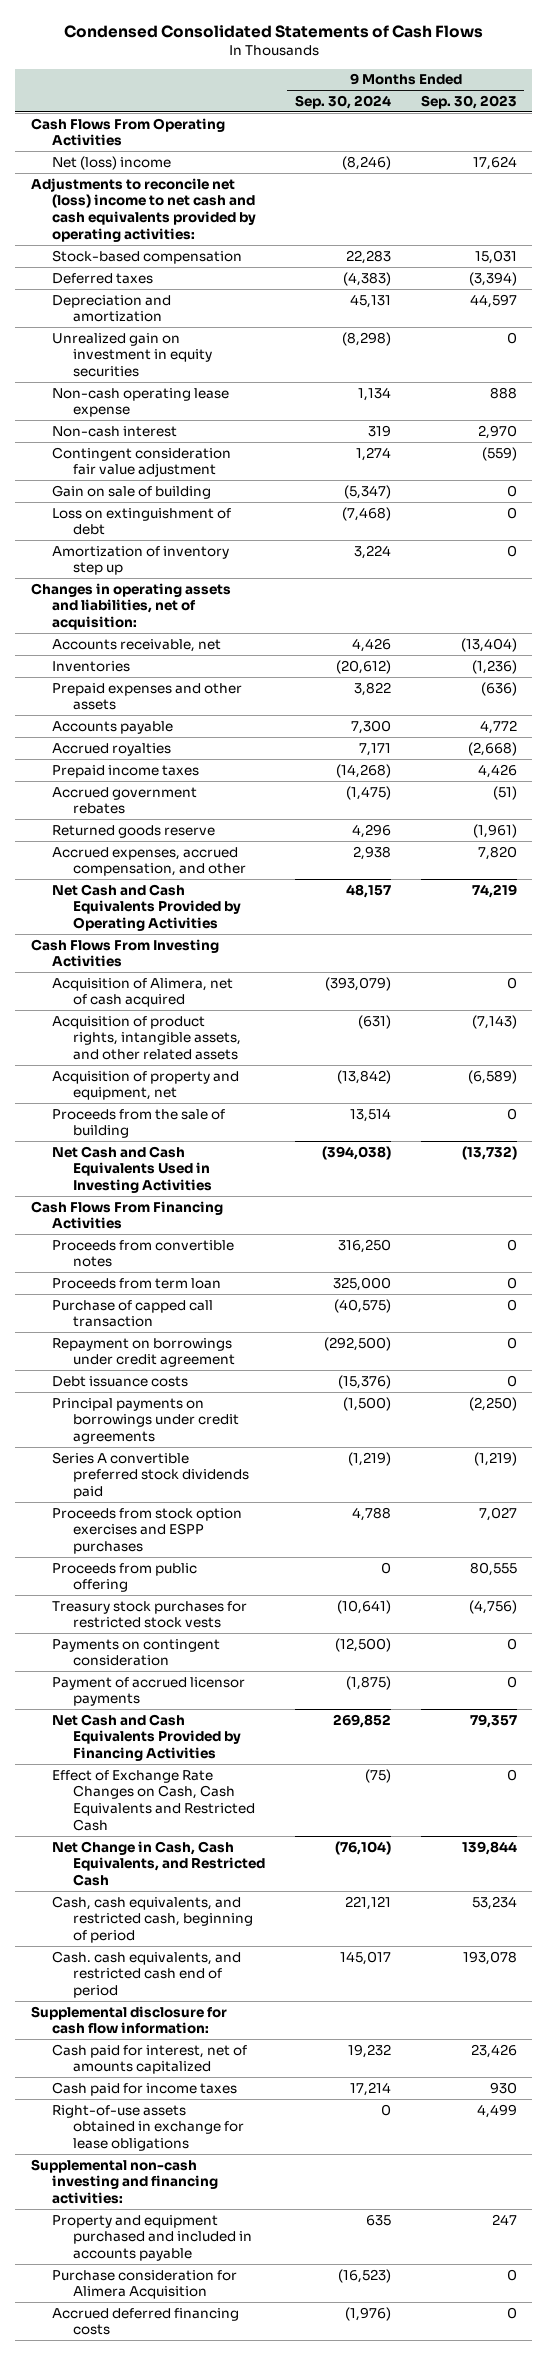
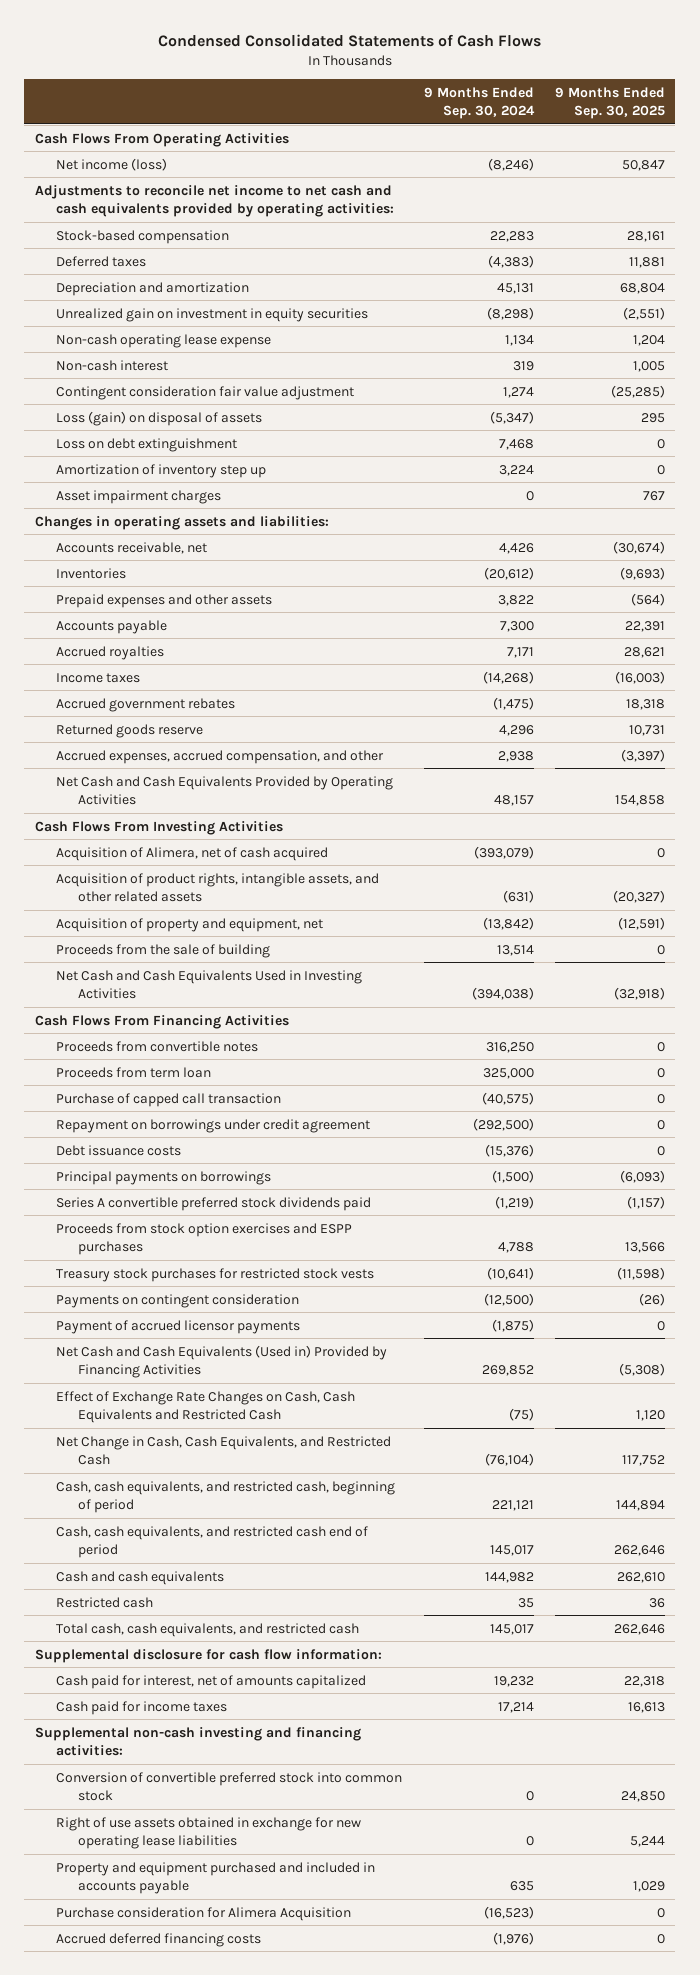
- | 9 Months Ended Sep. 30, 2024 | 9 Months Ended Sep. 30, 2023
+ | 9 Months Ended Sep. 30, 2024 | 9 Months Ended Sep. 30, 2025
- Net (loss) income | (8,246) | 17,624
- Adjustments to reconcile net (loss) income to net cash and cash equivalents provided by operating activities:
+ Net income (loss) | (8,246) | 50,847
+ Adjustments to reconcile net income to net cash and cash equivalents provided by operating activities:
- Gain on sale of building | (5,347) | 0
- Loss on extinguishment of debt | (7,468) | 0
+ Loss (gain) on disposal of assets | (5,347) | 295
+ Loss on debt extinguishment | 7,468 | 0
- Changes in operating assets and liabilities, net of acquisition:
+ Asset impairment charges | 0 | 767
+ Changes in operating assets and liabilities:
- Prepaid income taxes | (14,268) | 4,426
+ Income taxes | (14,268) | (16,003)
- Principal payments on borrowings under credit agreements | (1,500) | (2,250)
+ Principal payments on borrowings | (1,500) | (6,093)
- Proceeds from public offering | 0 | 80,555
- Net Cash and Cash Equivalents Provided by Financing Activities | 269,852 | 79,357
+ Net Cash and Cash Equivalents (Used in) Provided by Financing Activities | 269,852 | (5,308)
- Cash. cash equivalents, and restricted cash end of period | 145,017 | 193,078
+ Cash, cash equivalents, and restricted cash end of period | 145,017 | 262,646
+ Cash and cash equivalents | 144,982 | 262,610
+ Restricted cash | 35 | 36
+ Total cash, cash equivalents, and restricted cash | 145,017 | 262,646
- Right-of-use assets obtained in exchange for lease obligations | 0 | 4,499
+ Conversion of convertible preferred stock into common stock | 0 | 24,850
+ Right of use assets obtained in exchange for new operating lease liabilities | 0 | 5,244

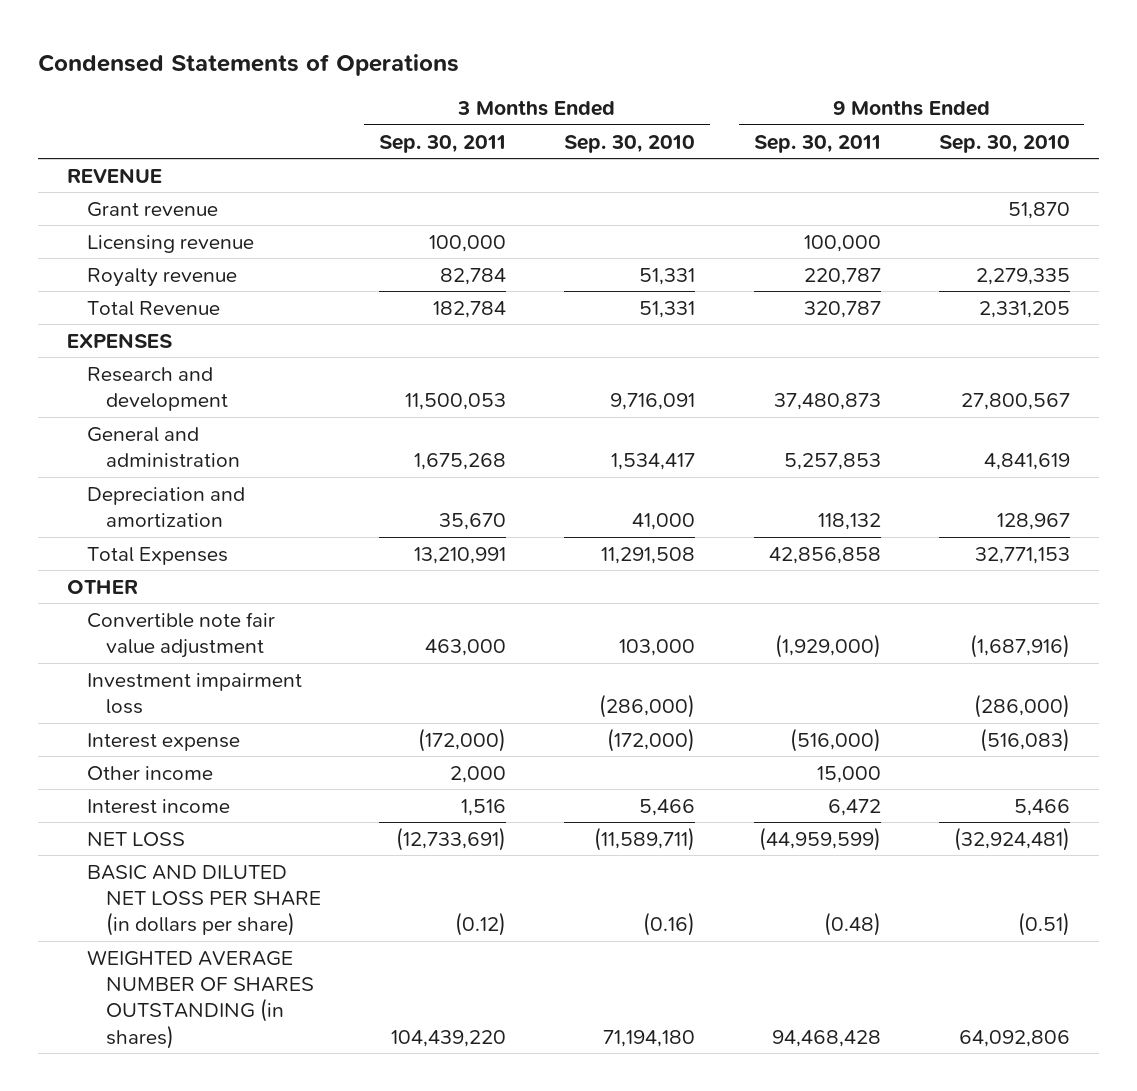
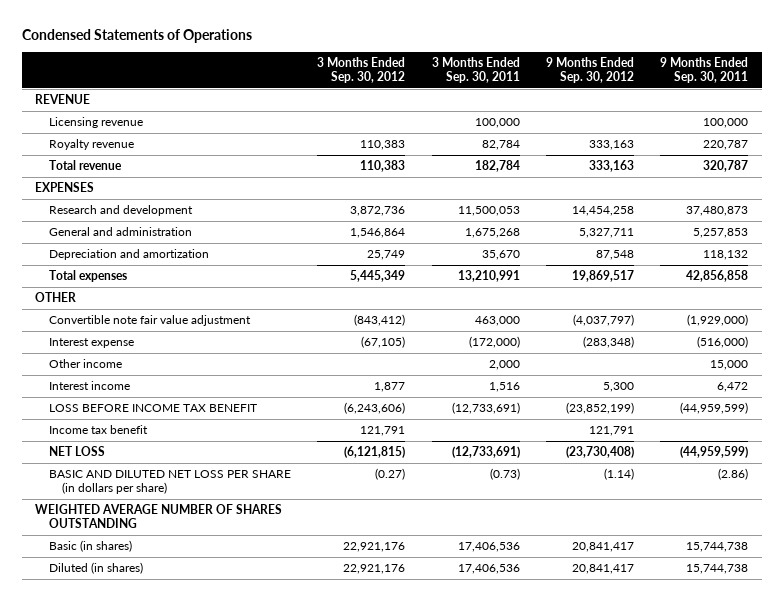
- | 3 Months Ended Sep. 30, 2011 | 3 Months Ended Sep. 30, 2010 | 9 Months Ended Sep. 30, 2011 | 9 Months Ended Sep. 30, 2010
+ | 3 Months Ended Sep. 30, 2012 | 3 Months Ended Sep. 30, 2011 | 9 Months Ended Sep. 30, 2012 | 9 Months Ended Sep. 30, 2011
- Grant revenue | | | | 51,870
- Total Revenue | 182,784 | 51,331 | 320,787 | 2,331,205
+ Total revenue | 110,383 | 182,784 | 333,163 | 320,787
- Total Expenses | 13,210,991 | 11,291,508 | 42,856,858 | 32,771,153
+ Total expenses | 5,445,349 | 13,210,991 | 19,869,517 | 42,856,858
- Investment impairment loss | | (286,000) | | (286,000)
+ LOSS BEFORE INCOME TAX BENEFIT | (6,243,606) | (12,733,691) | (23,852,199) | (44,959,599)
+ Income tax benefit | 121,791 | | 121,791 |
- BASIC AND DILUTED NET LOSS PER SHARE (in dollars per share) | (0.12) | (0.16) | (0.48) | (0.51)
- WEIGHTED AVERAGE NUMBER OF SHARES OUTSTANDING (in shares) | 104,439,220 | 71,194,180 | 94,468,428 | 64,092,806
+ BASIC AND DILUTED NET LOSS PER SHARE (in dollars per share) | (0.27) | (0.73) | (1.14) | (2.86)
+ WEIGHTED AVERAGE NUMBER OF SHARES OUTSTANDING
+ Basic (in shares) | 22,921,176 | 17,406,536 | 20,841,417 | 15,744,738
+ Diluted (in shares) | 22,921,176 | 17,406,536 | 20,841,417 | 15,744,738

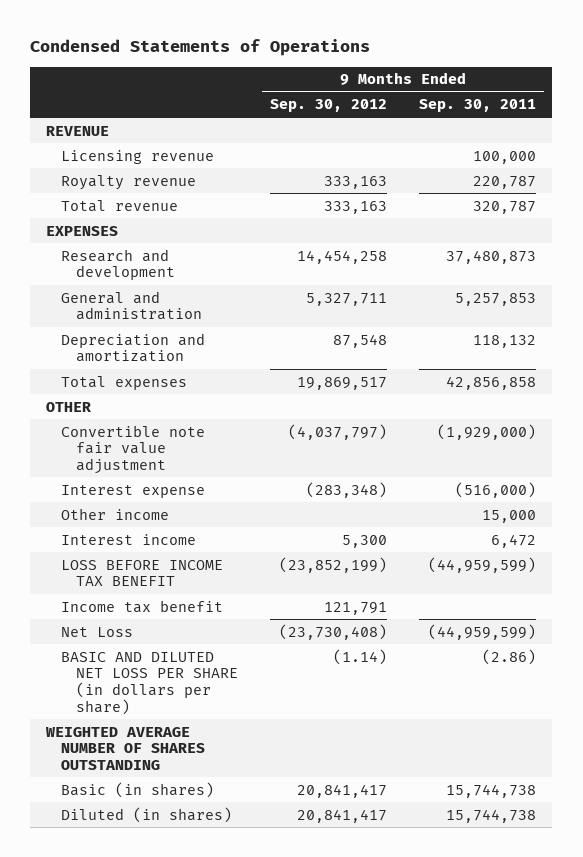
- | 3 Months Ended Sep. 30, 2012 | 3 Months Ended Sep. 30, 2011 | 9 Months Ended Sep. 30, 2012 | 9 Months Ended Sep. 30, 2011
+ | 9 Months Ended Sep. 30, 2012 | 9 Months Ended Sep. 30, 2011
- NET LOSS | (6,121,815) | (12,733,691) | (23,730,408) | (44,959,599)
+ Net Loss | (23,730,408) | (44,959,599)

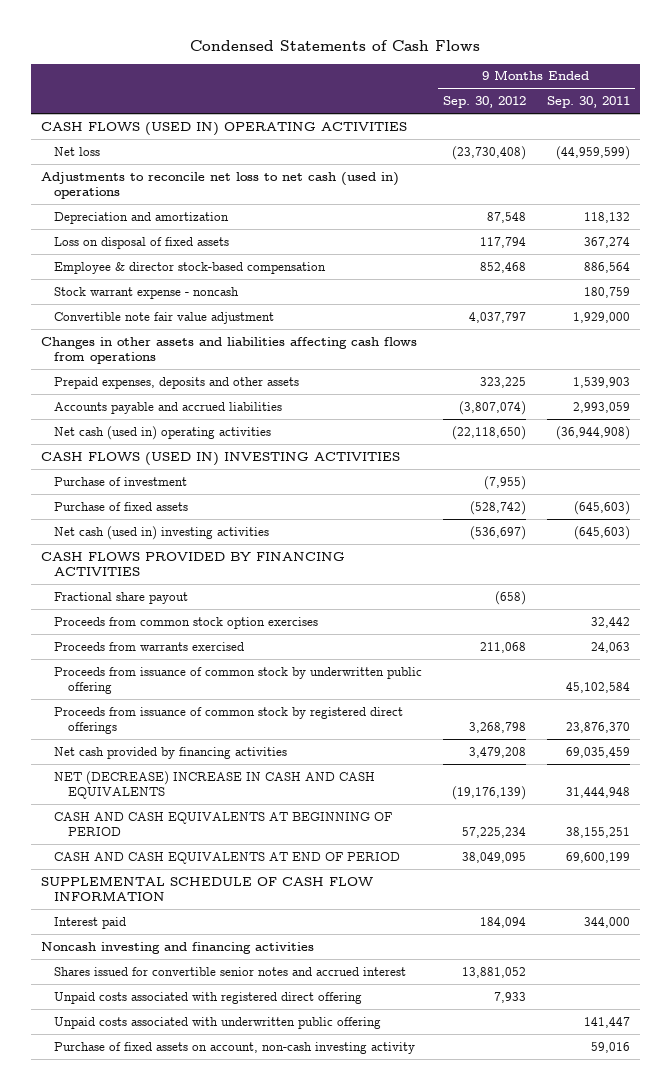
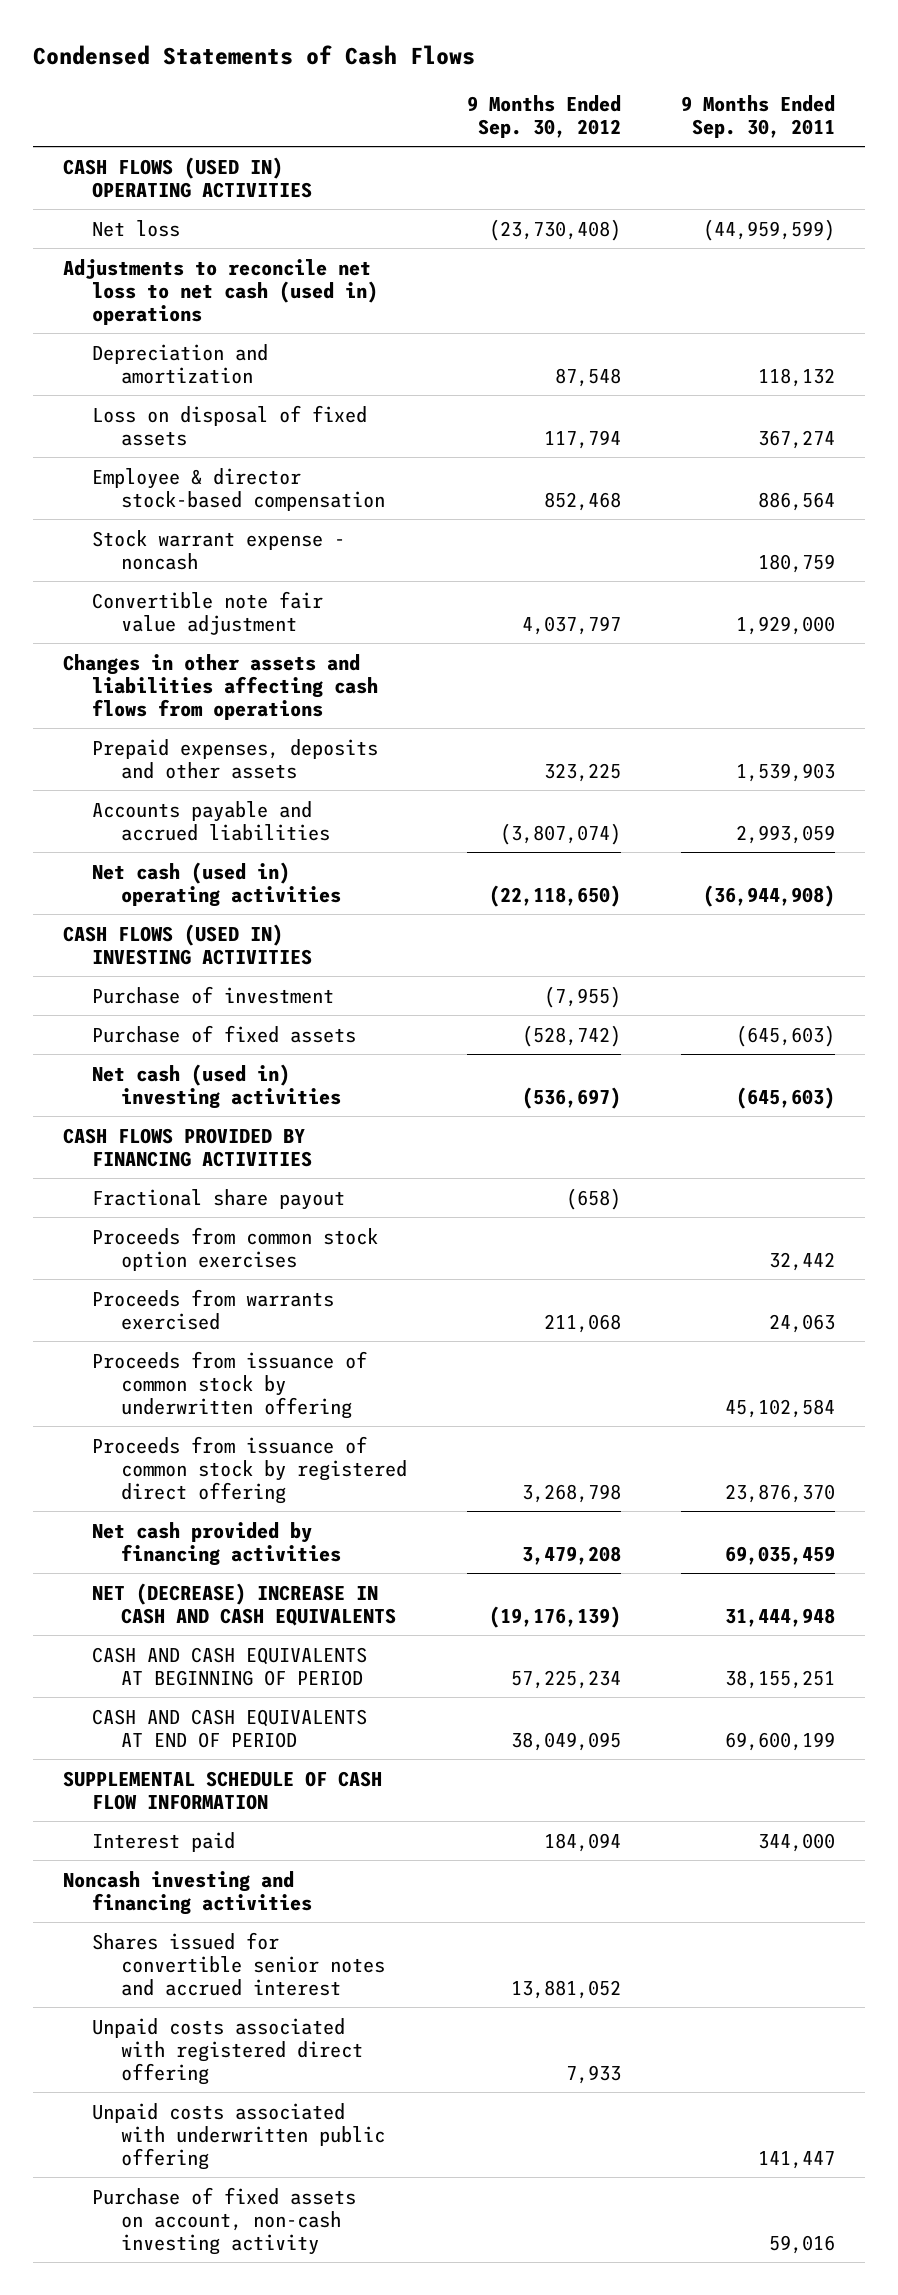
- Proceeds from issuance of common stock by underwritten public offering | | 45,102,584
- Proceeds from issuance of common stock by registered direct offerings | 3,268,798 | 23,876,370
+ Proceeds from issuance of common stock by underwritten offering | | 45,102,584
+ Proceeds from issuance of common stock by registered direct offering | 3,268,798 | 23,876,370

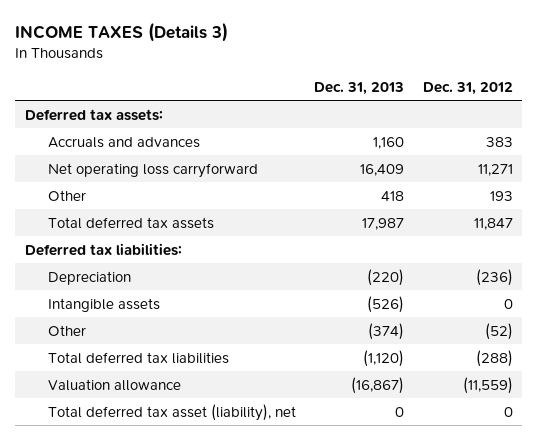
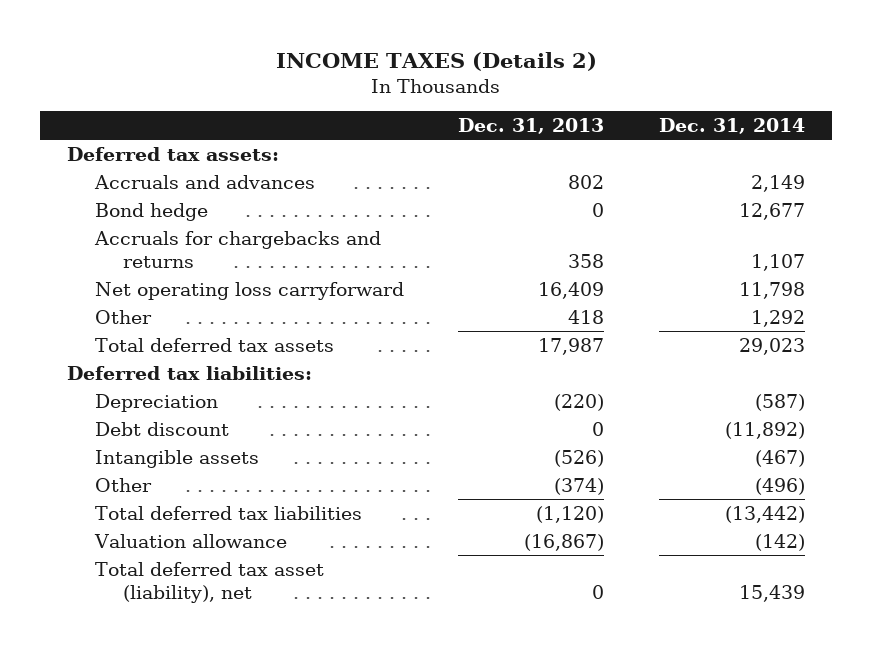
- INCOME TAXES (Details 3)
+ INCOME TAXES (Details 2)
- | Dec. 31, 2013 | Dec. 31, 2012
+ | Dec. 31, 2013 | Dec. 31, 2014
- Accruals and advances | 1,160 | 383
+ Accruals and advances | 802 | 2,149
+ Bond hedge | 0 | 12,677
+ Accruals for chargebacks and returns | 358 | 1,107
+ Debt discount | 0 | (11,892)

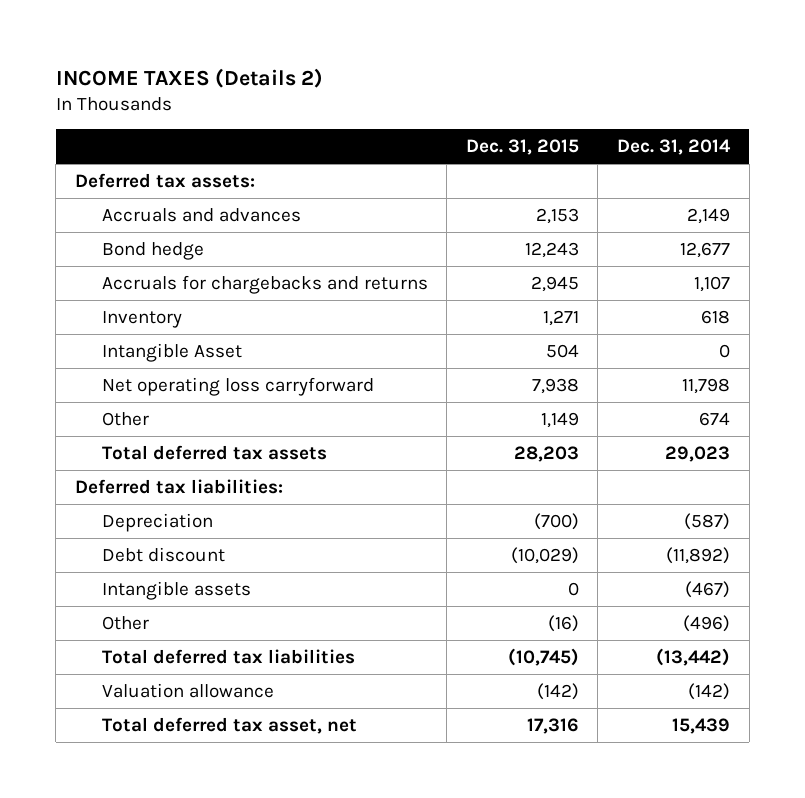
- | Dec. 31, 2013 | Dec. 31, 2014
+ | Dec. 31, 2015 | Dec. 31, 2014
+ Inventory | 1,271 | 618
+ Intangible Asset | 504 | 0
- Other | 418 | 1,292
+ Other | 1,149 | 674
- Total deferred tax asset (liability), net | 0 | 15,439
+ Total deferred tax asset, net | 17,316 | 15,439

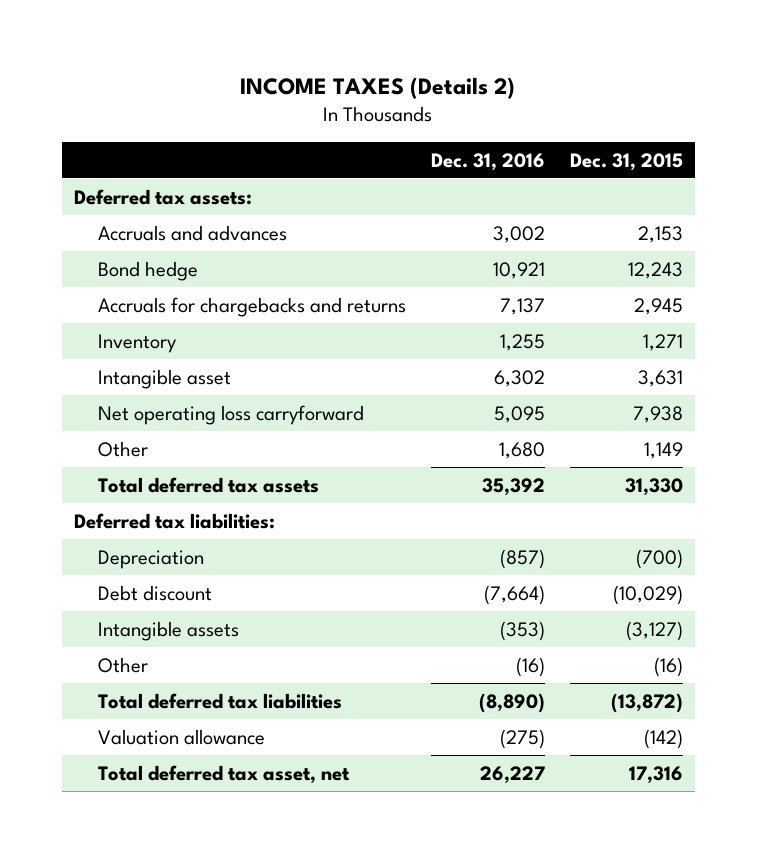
- | Dec. 31, 2015 | Dec. 31, 2014
+ | Dec. 31, 2016 | Dec. 31, 2015
- Intangible Asset | 504 | 0
+ Intangible asset | 6,302 | 3,631
- Total deferred tax assets | 28,203 | 29,023
+ Total deferred tax assets | 35,392 | 31,330
- Intangible assets | 0 | (467)
+ Intangible assets | (353) | (3,127)
- Total deferred tax liabilities | (10,745) | (13,442)
+ Total deferred tax liabilities | (8,890) | (13,872)

